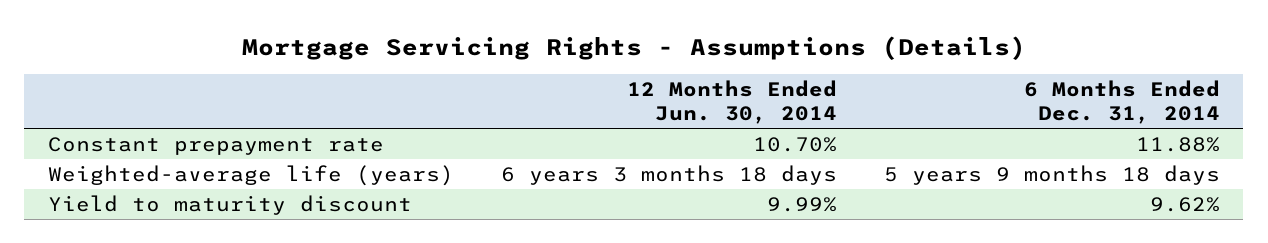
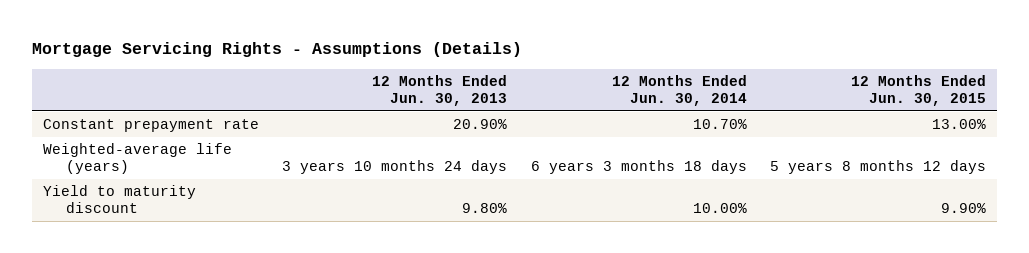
- | 12 Months Ended Jun. 30, 2014 | 6 Months Ended Dec. 31, 2014
+ | 12 Months Ended Jun. 30, 2013 | 12 Months Ended Jun. 30, 2014 | 12 Months Ended Jun. 30, 2015
- Yield to maturity discount | 9.99% | 9.62%
+ Yield to maturity discount | 9.80% | 10.00% | 9.90%

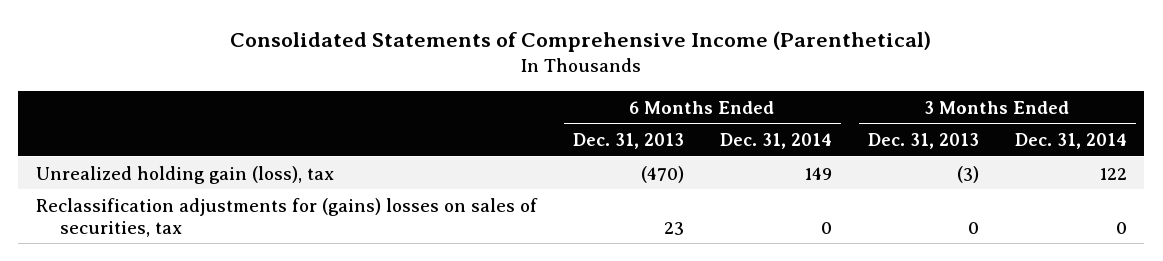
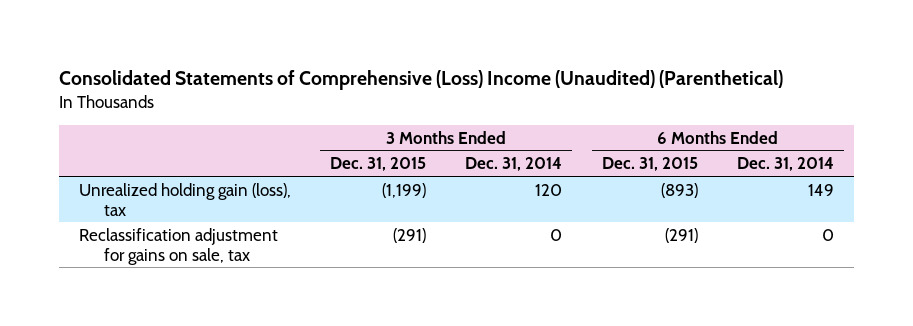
- Consolidated Statements of Comprehensive Income (Parenthetical)
+ Consolidated Statements of Comprehensive (Loss) Income (Unaudited) (Parenthetical)
- | 6 Months Ended Dec. 31, 2013 | 6 Months Ended Dec. 31, 2014 | 3 Months Ended Dec. 31, 2013 | 3 Months Ended Dec. 31, 2014
+ | 3 Months Ended Dec. 31, 2015 | 3 Months Ended Dec. 31, 2014 | 6 Months Ended Dec. 31, 2015 | 6 Months Ended Dec. 31, 2014
- Unrealized holding gain (loss), tax | (470) | 149 | (3) | 122
- Reclassification adjustments for (gains) losses on sales of securities, tax | 23 | 0 | 0 | 0
+ Unrealized holding gain (loss), tax | (1,199) | 120 | (893) | 149
+ Reclassification adjustment for gains on sale, tax | (291) | 0 | (291) | 0

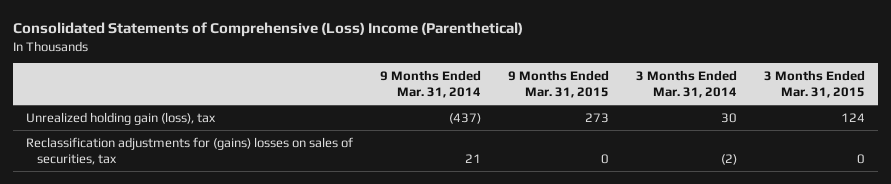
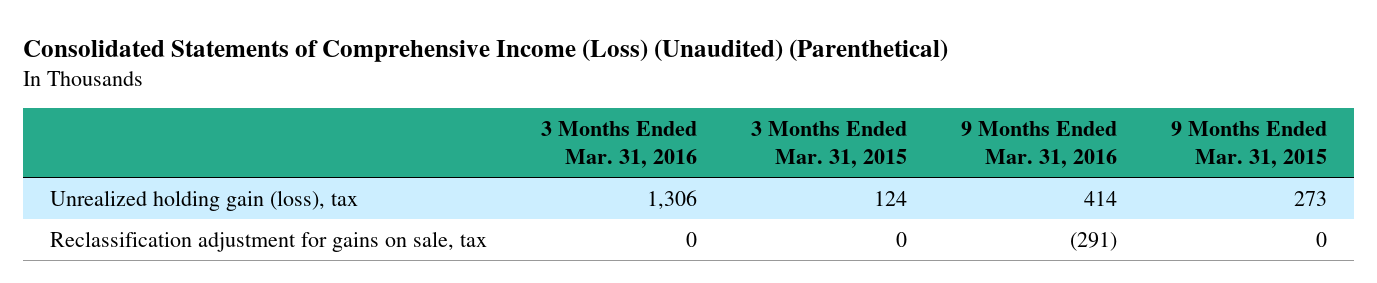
- Consolidated Statements of Comprehensive (Loss) Income (Parenthetical)
+ Consolidated Statements of Comprehensive Income (Loss) (Unaudited) (Parenthetical)
- | 9 Months Ended Mar. 31, 2014 | 9 Months Ended Mar. 31, 2015 | 3 Months Ended Mar. 31, 2014 | 3 Months Ended Mar. 31, 2015
+ | 3 Months Ended Mar. 31, 2016 | 3 Months Ended Mar. 31, 2015 | 9 Months Ended Mar. 31, 2016 | 9 Months Ended Mar. 31, 2015
- Reclassification adjustments for (gains) losses on sales of securities, tax | 21 | 0 | (2) | 0
+ Reclassification adjustment for gains on sale, tax | 0 | 0 | (291) | 0

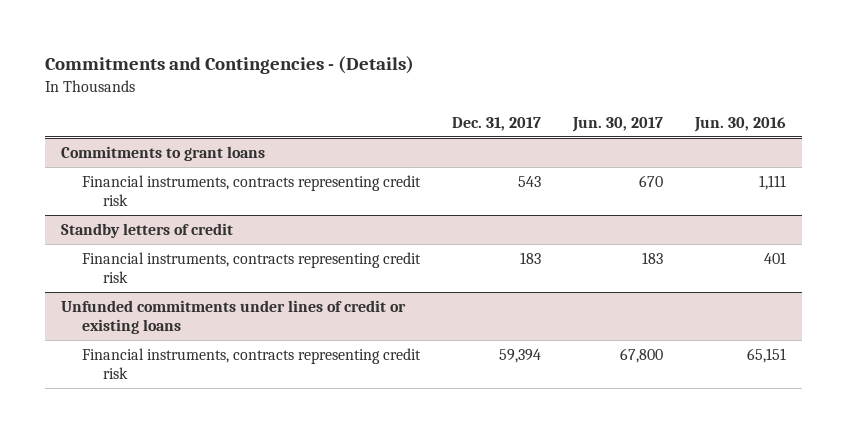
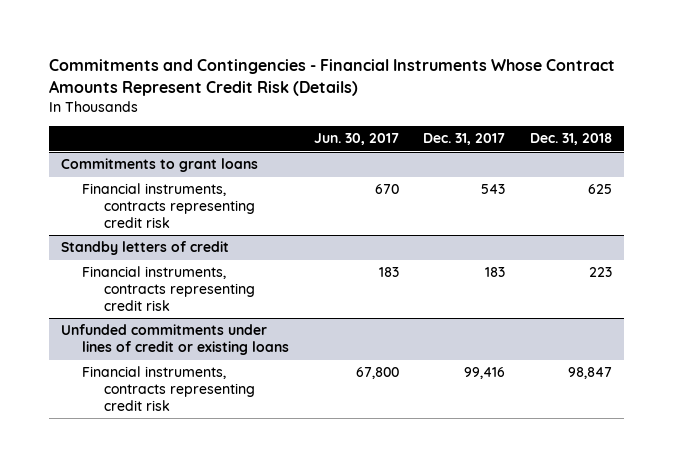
- Commitments and Contingencies - (Details)
+ Commitments and Contingencies - Financial Instruments Whose Contract Amounts Represent Credit Risk (Details)
- | Dec. 31, 2017 | Jun. 30, 2017 | Jun. 30, 2016
+ | Jun. 30, 2017 | Dec. 31, 2017 | Dec. 31, 2018
@ Unfunded commitments under lines of credit or existing loans
- Financial instruments, contracts representing credit risk | 59,394 | 67,800 | 65,151
+ Financial instruments, contracts representing credit risk | 67,800 | 99,416 | 98,847

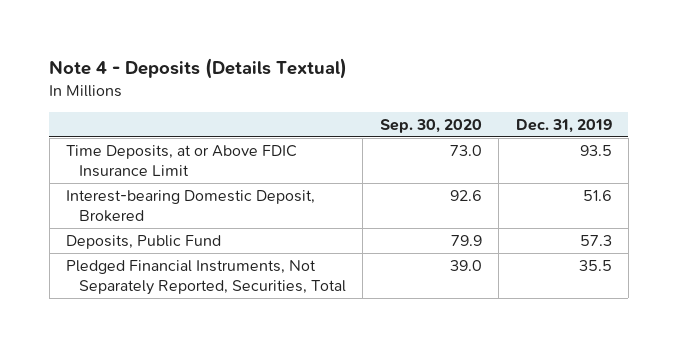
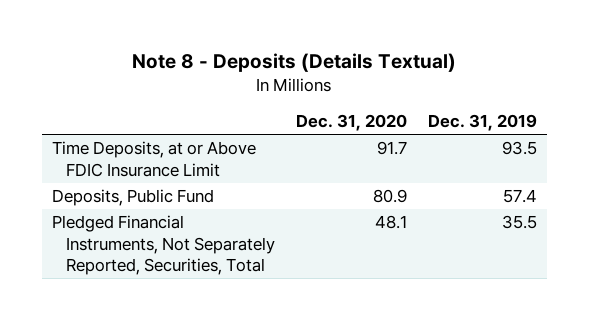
- Note 4 - Deposits (Details Textual)
+ Note 8 - Deposits (Details Textual)
- | Sep. 30, 2020 | Dec. 31, 2019
+ | Dec. 31, 2020 | Dec. 31, 2019
- Interest-bearing Domestic Deposit, Brokered | 92.6 | 51.6
- Deposits, Public Fund | 79.9 | 57.3
+ Deposits, Public Fund | 80.9 | 57.4

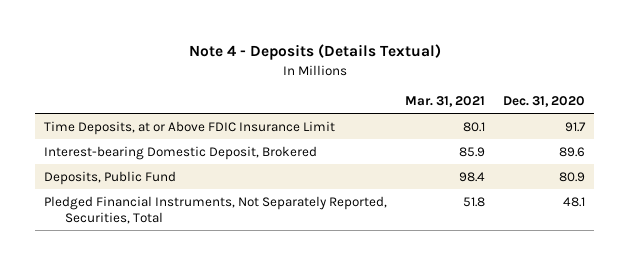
- Note 8 - Deposits (Details Textual)
+ Note 4 - Deposits (Details Textual)
- | Dec. 31, 2020 | Dec. 31, 2019
+ | Mar. 31, 2021 | Dec. 31, 2020
+ Interest-bearing Domestic Deposit, Brokered | 85.9 | 89.6

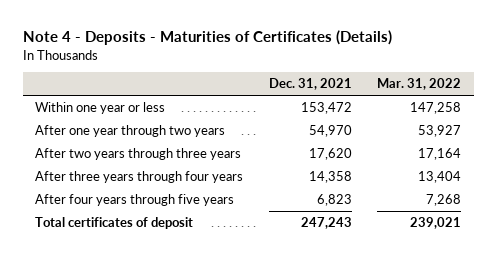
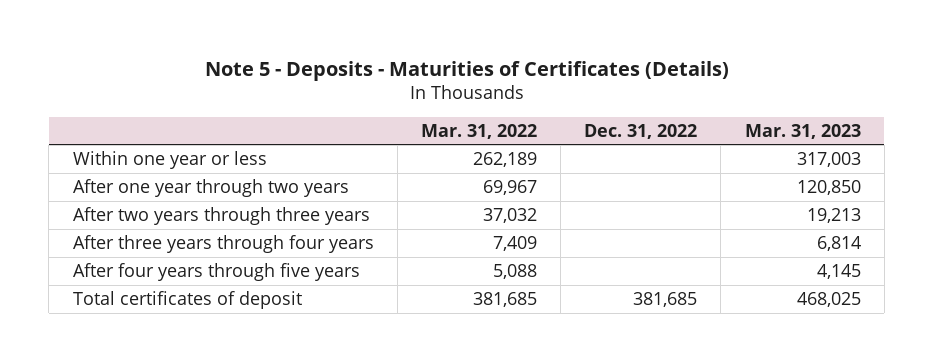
- Note 4 - Deposits - Maturities of Certificates (Details)
+ Note 5 - Deposits - Maturities of Certificates (Details)
- | Dec. 31, 2021 | Mar. 31, 2022
+ | Mar. 31, 2022 | Dec. 31, 2022 | Mar. 31, 2023
- Within one year or less | 153,472 | 147,258
- After one year through two years | 54,970 | 53,927
- After two years through three years | 17,620 | 17,164
- After three years through four years | 14,358 | 13,404
- After four years through five years | 6,823 | 7,268
- Total certificates of deposit | 247,243 | 239,021
+ Within one year or less | 262,189 | | 317,003
+ After one year through two years | 69,967 | | 120,850
+ After two years through three years | 37,032 | | 19,213
+ After three years through four years | 7,409 | | 6,814
+ After four years through five years | 5,088 | | 4,145
+ Total certificates of deposit | 381,685 | 381,685 | 468,025

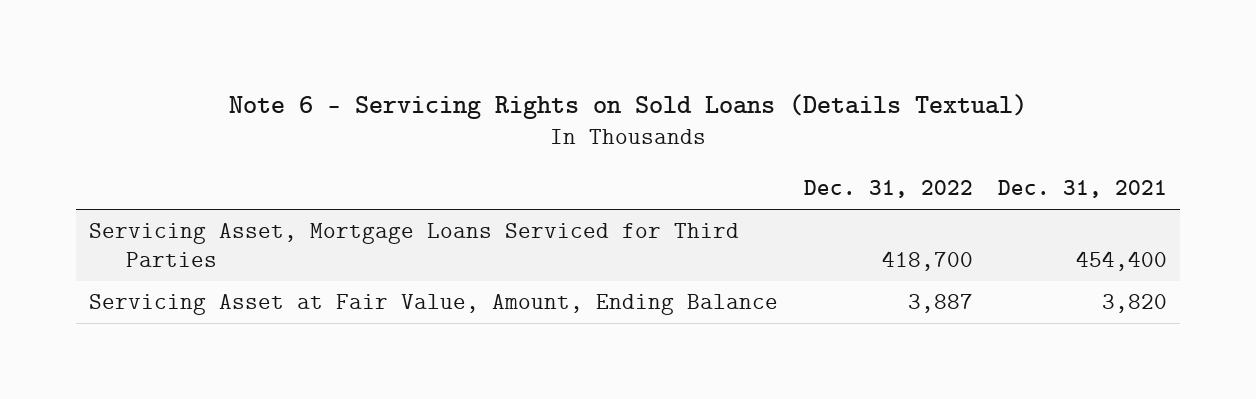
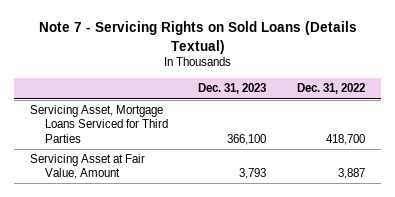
- Note 6 - Servicing Rights on Sold Loans (Details Textual)
+ Note 7 - Servicing Rights on Sold Loans (Details Textual)
- | Dec. 31, 2022 | Dec. 31, 2021
+ | Dec. 31, 2023 | Dec. 31, 2022
- Servicing Asset at Fair Value, Amount, Ending Balance | 3,887 | 3,820
+ Servicing Asset at Fair Value, Amount | 3,793 | 3,887

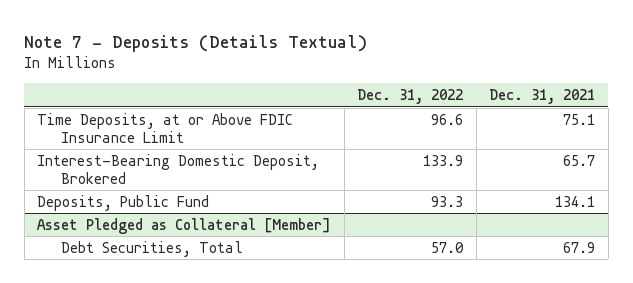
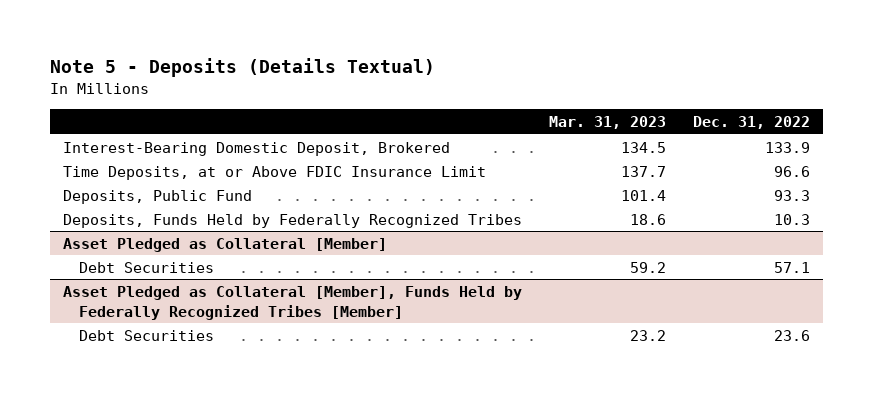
- Note 7 - Deposits (Details Textual)
+ Note 5 - Deposits (Details Textual)
- | Dec. 31, 2022 | Dec. 31, 2021
+ | Mar. 31, 2023 | Dec. 31, 2022
moved down: Time Deposits, at or Above FDIC Insurance Limit | 137.7 | 96.6
+ Deposits, Funds Held by Federally Recognized Tribes | 18.6 | 10.3
@ Asset Pledged as Collateral [Member]
- Debt Securities, Total | 57.0 | 67.9
+ Debt Securities | 59.2 | 57.1
+ Asset Pledged as Collateral [Member], Funds Held by Federally Recognized Tribes [Member]
+ Debt Securities | 23.2 | 23.6

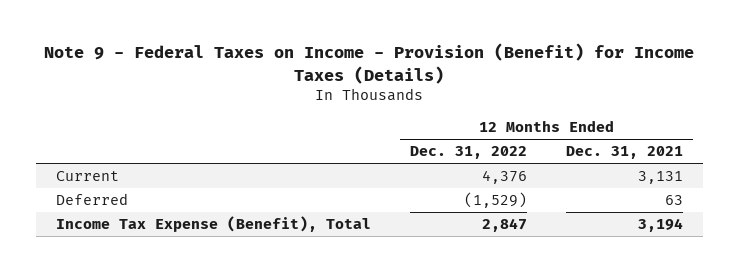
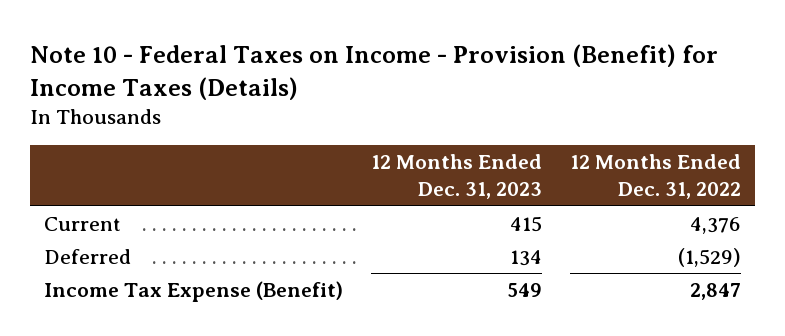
- Note 9 - Federal Taxes on Income - Provision (Benefit) for Income Taxes (Details)
+ Note 10 - Federal Taxes on Income - Provision (Benefit) for Income Taxes (Details)
- | 12 Months Ended Dec. 31, 2022 | 12 Months Ended Dec. 31, 2021
+ | 12 Months Ended Dec. 31, 2023 | 12 Months Ended Dec. 31, 2022
- Income Tax Expense (Benefit), Total | 2,847 | 3,194
+ Income Tax Expense (Benefit) | 549 | 2,847

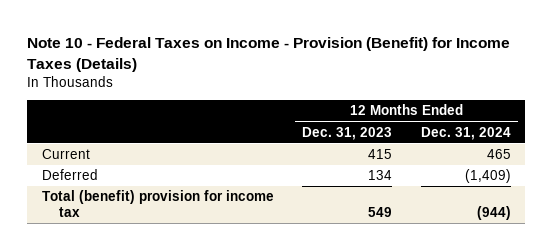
- | 12 Months Ended Dec. 31, 2023 | 12 Months Ended Dec. 31, 2022
+ | 12 Months Ended Dec. 31, 2023 | 12 Months Ended Dec. 31, 2024
- Income Tax Expense (Benefit) | 549 | 2,847
+ Total (benefit) provision for income tax | 549 | (944)

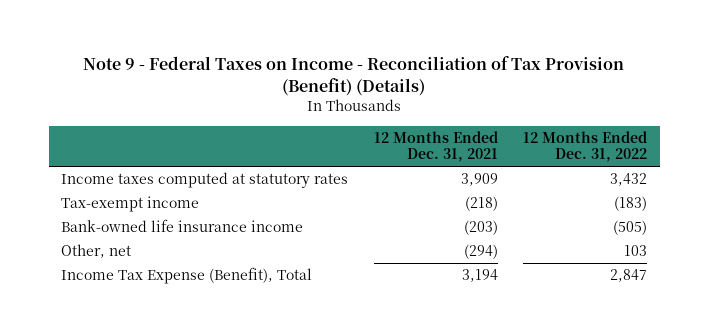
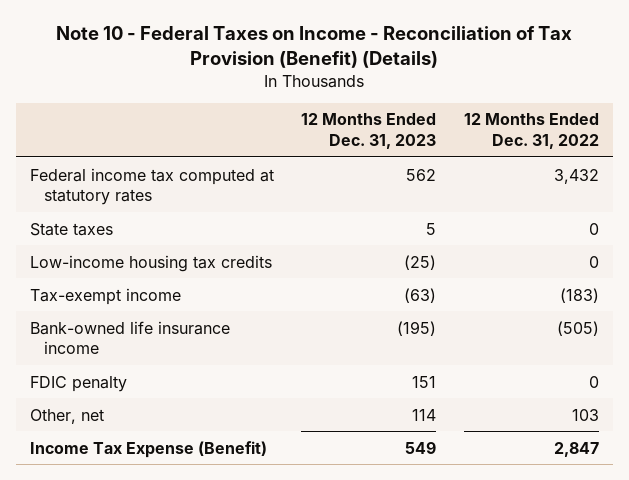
- Note 9 - Federal Taxes on Income - Reconciliation of Tax Provision (Benefit) (Details)
+ Note 10 - Federal Taxes on Income - Reconciliation of Tax Provision (Benefit) (Details)
- | 12 Months Ended Dec. 31, 2021 | 12 Months Ended Dec. 31, 2022
+ | 12 Months Ended Dec. 31, 2023 | 12 Months Ended Dec. 31, 2022
- Income taxes computed at statutory rates | 3,909 | 3,432
+ Federal income tax computed at statutory rates | 562 | 3,432
+ State taxes | 5 | 0
+ Low-income housing tax credits | (25) | 0
+ FDIC penalty | 151 | 0
- Income Tax Expense (Benefit), Total | 3,194 | 2,847
+ Income Tax Expense (Benefit) | 549 | 2,847

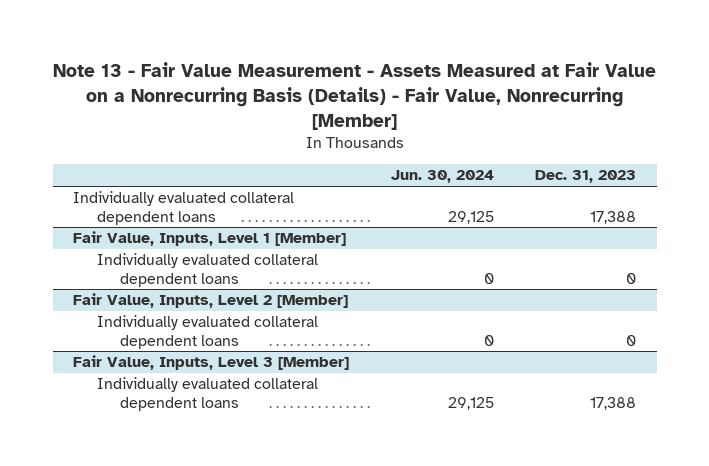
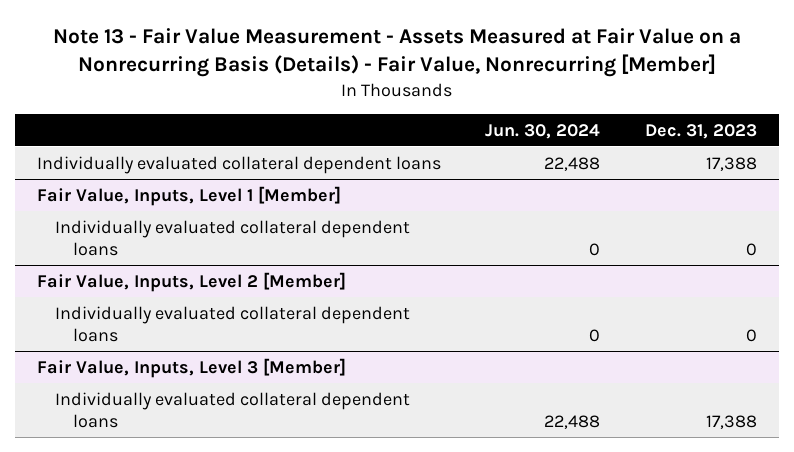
- Individually evaluated collateral dependent loans | 29,125 | 17,388
+ Individually evaluated collateral dependent loans | 22,488 | 17,388
@ Fair Value, Inputs, Level 3 [Member]
- Individually evaluated collateral dependent loans | 29,125 | 17,388
+ Individually evaluated collateral dependent loans | 22,488 | 17,388

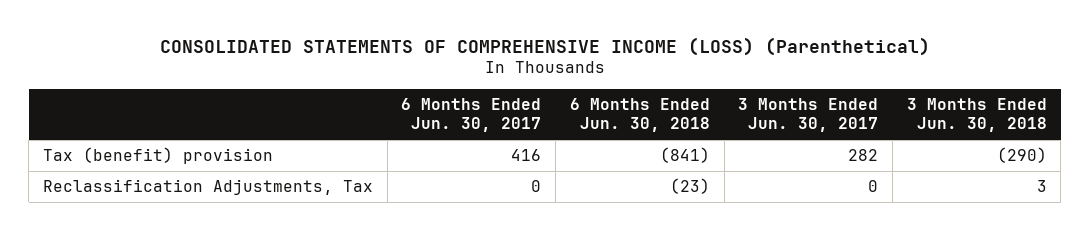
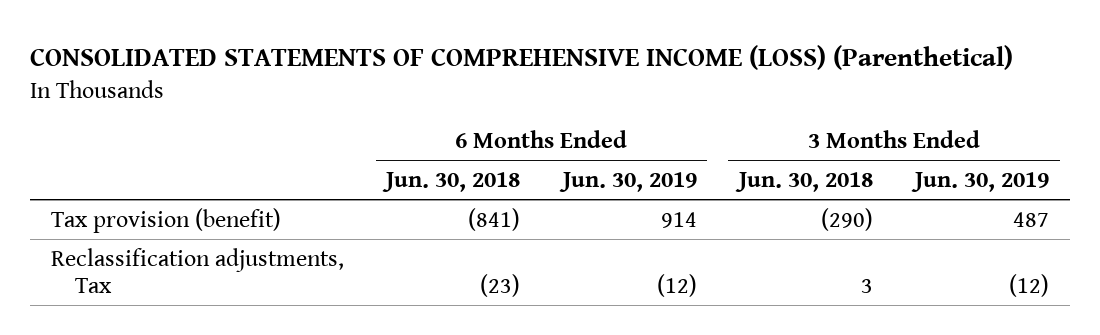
- | 6 Months Ended Jun. 30, 2017 | 6 Months Ended Jun. 30, 2018 | 3 Months Ended Jun. 30, 2017 | 3 Months Ended Jun. 30, 2018
+ | 6 Months Ended Jun. 30, 2018 | 6 Months Ended Jun. 30, 2019 | 3 Months Ended Jun. 30, 2018 | 3 Months Ended Jun. 30, 2019
- Tax (benefit) provision | 416 | (841) | 282 | (290)
- Reclassification Adjustments, Tax | 0 | (23) | 0 | 3
+ Tax provision (benefit) | (841) | 914 | (290) | 487
+ Reclassification adjustments, Tax | (23) | (12) | 3 | (12)

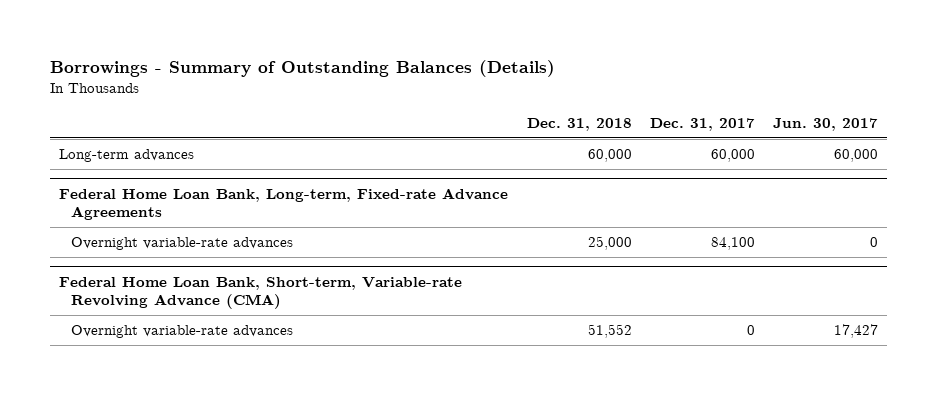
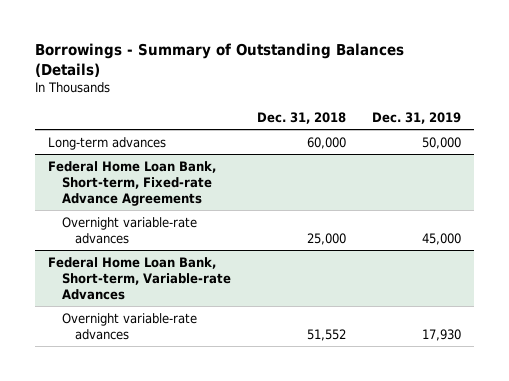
- | Dec. 31, 2018 | Dec. 31, 2017 | Jun. 30, 2017
+ | Dec. 31, 2018 | Dec. 31, 2019
- Federal Home Loan Bank, Long-term, Fixed-rate Advance Agreements
+ Federal Home Loan Bank, Short-term, Fixed-rate Advance Agreements
- Federal Home Loan Bank, Short-term, Variable-rate Revolving Advance (CMA)
+ Federal Home Loan Bank, Short-term, Variable-rate Advances

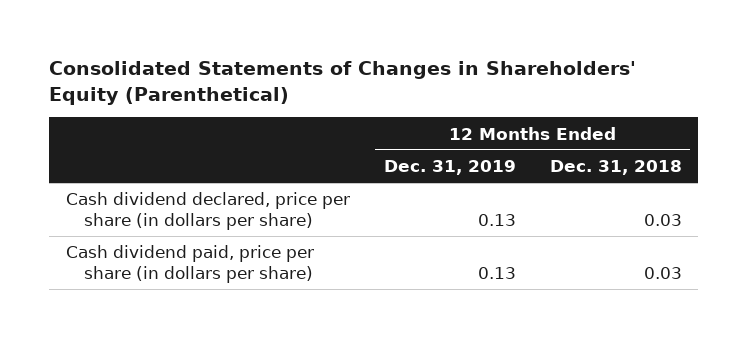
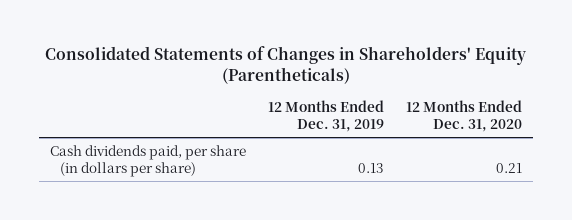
- Consolidated Statements of Changes in Shareholders' Equity (Parenthetical)
+ Consolidated Statements of Changes in Shareholders' Equity (Parentheticals)
- | 12 Months Ended Dec. 31, 2019 | 12 Months Ended Dec. 31, 2018
+ | 12 Months Ended Dec. 31, 2019 | 12 Months Ended Dec. 31, 2020
- Cash dividend declared, price per share (in dollars per share) | 0.13 | 0.03
- Cash dividend paid, price per share (in dollars per share) | 0.13 | 0.03
+ Cash dividends paid, per share (in dollars per share) | 0.13 | 0.21

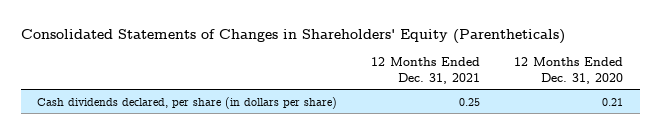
- | 12 Months Ended Dec. 31, 2019 | 12 Months Ended Dec. 31, 2020
+ | 12 Months Ended Dec. 31, 2021 | 12 Months Ended Dec. 31, 2020
- Cash dividends paid, per share (in dollars per share) | 0.13 | 0.21
+ Cash dividends declared, per share (in dollars per share) | 0.25 | 0.21

